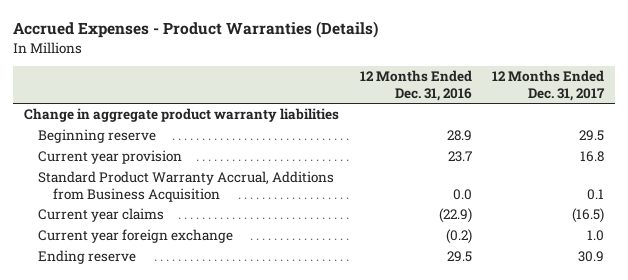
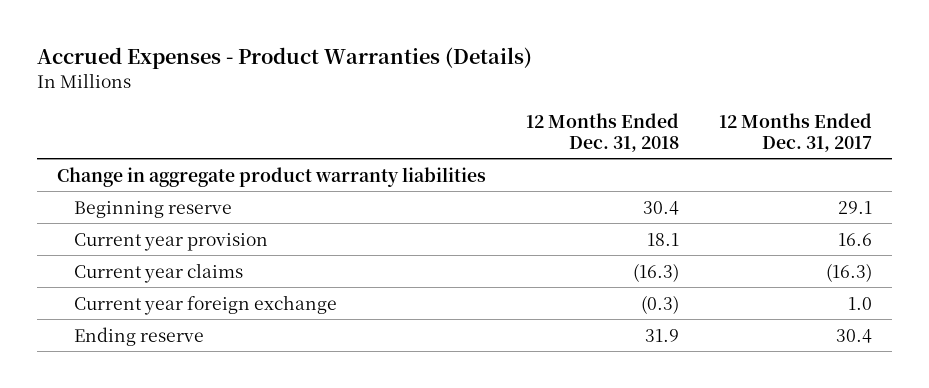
- | 12 Months Ended Dec. 31, 2016 | 12 Months Ended Dec. 31, 2017
+ | 12 Months Ended Dec. 31, 2018 | 12 Months Ended Dec. 31, 2017
- Beginning reserve | 28.9 | 29.5
- Current year provision | 23.7 | 16.8
- Standard Product Warranty Accrual, Additions from Business Acquisition | 0.0 | 0.1
- Current year claims | (22.9) | (16.5)
+ Beginning reserve | 30.4 | 29.1
+ Current year provision | 18.1 | 16.6
+ Current year claims | (16.3) | (16.3)
- Ending reserve | 29.5 | 30.9
+ Ending reserve | 31.9 | 30.4

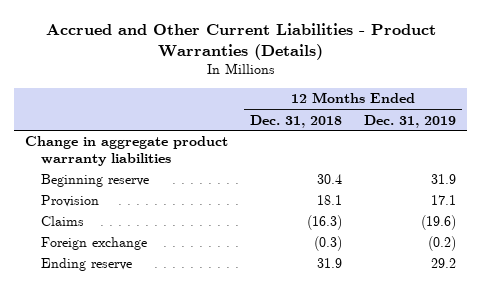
- Accrued Expenses - Product Warranties (Details)
+ Accrued and Other Current Liabilities - Product Warranties (Details)
- | 12 Months Ended Dec. 31, 2018 | 12 Months Ended Dec. 31, 2017
+ | 12 Months Ended Dec. 31, 2018 | 12 Months Ended Dec. 31, 2019
- Current year provision | 18.1 | 16.6
- Current year claims | (16.3) | (16.3)
- Current year foreign exchange | (0.3) | 1.0
+ Provision | 18.1 | 17.1
+ Claims | (16.3) | (19.6)
+ Foreign exchange | (0.3) | (0.2)

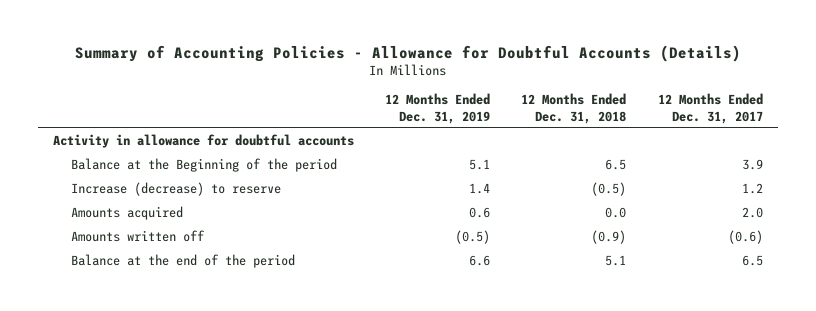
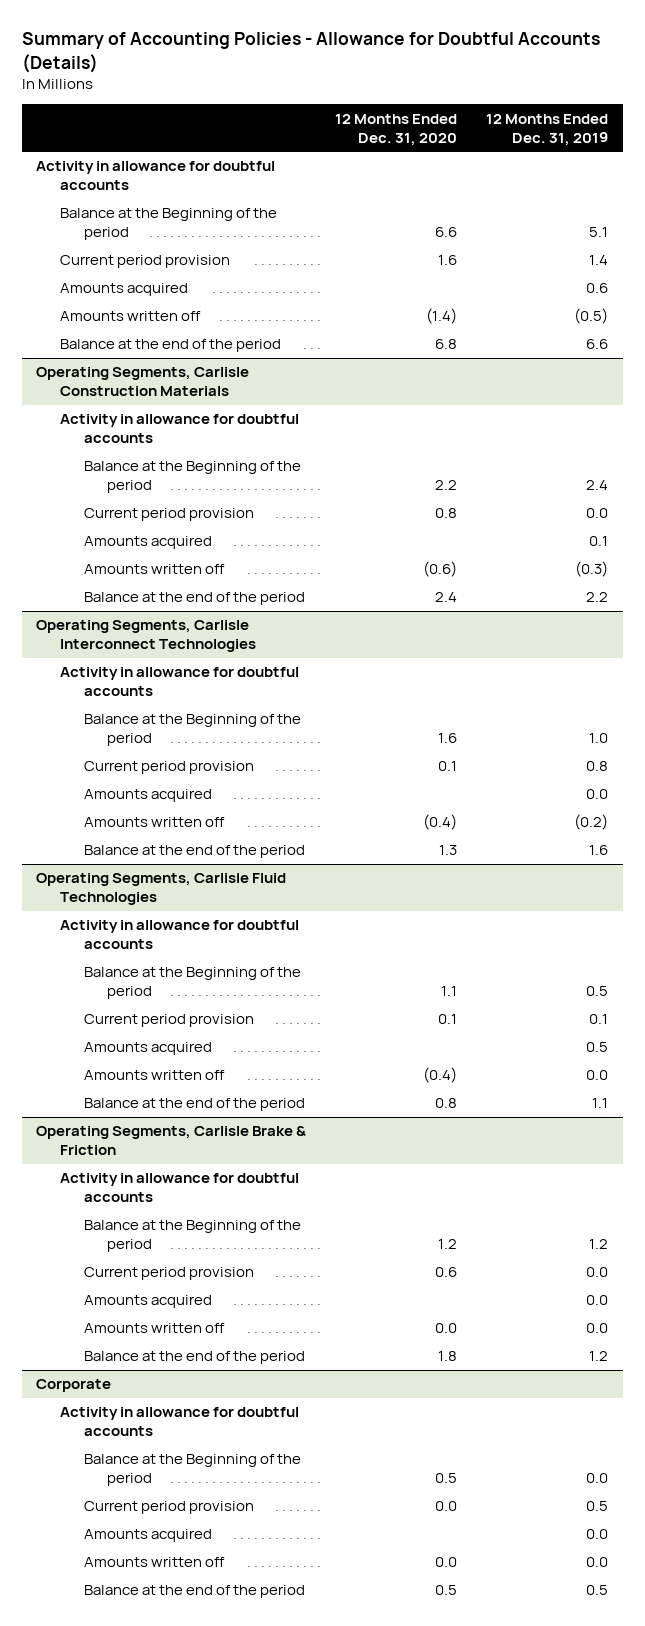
- | 12 Months Ended Dec. 31, 2019 | 12 Months Ended Dec. 31, 2018 | 12 Months Ended Dec. 31, 2017
+ | 12 Months Ended Dec. 31, 2020 | 12 Months Ended Dec. 31, 2019
- Increase (decrease) to reserve | 1.4 | (0.5) | 1.2
+ Current period provision | 1.6 | 1.4
+ Operating Segments, Carlisle Construction Materials
+ Activity in allowance for doubtful accounts
+ Balance at the Beginning of the period | 2.2 | 2.4
+ Current period provision | 0.8 | 0.0
+ Amounts acquired | | 0.1
+ Amounts written off | (0.6) | (0.3)
+ Balance at the end of the period | 2.4 | 2.2
+ Operating Segments, Carlisle Interconnect Technologies
+ Activity in allowance for doubtful accounts
+ Balance at the Beginning of the period | 1.6 | 1.0
+ Current period provision | 0.1 | 0.8
+ Amounts acquired | | 0.0
+ Amounts written off | (0.4) | (0.2)
+ Balance at the end of the period | 1.3 | 1.6
+ Operating Segments, Carlisle Fluid Technologies
+ Activity in allowance for doubtful accounts
+ Balance at the Beginning of the period | 1.1 | 0.5
+ Current period provision | 0.1 | 0.1
+ Amounts acquired | | 0.5
+ Amounts written off | (0.4) | 0.0
+ Balance at the end of the period | 0.8 | 1.1
+ Operating Segments, Carlisle Brake & Friction
+ Activity in allowance for doubtful accounts
+ Balance at the Beginning of the period | 1.2 | 1.2
+ Current period provision | 0.6 | 0.0
+ Amounts acquired | | 0.0
+ Amounts written off | 0.0 | 0.0
+ Balance at the end of the period | 1.8 | 1.2
+ Corporate
+ Activity in allowance for doubtful accounts
+ Balance at the Beginning of the period | 0.5 | 0.0
+ Current period provision | 0.0 | 0.5
+ Amounts acquired | | 0.0
+ Amounts written off | 0.0 | 0.0
+ Balance at the end of the period | 0.5 | 0.5

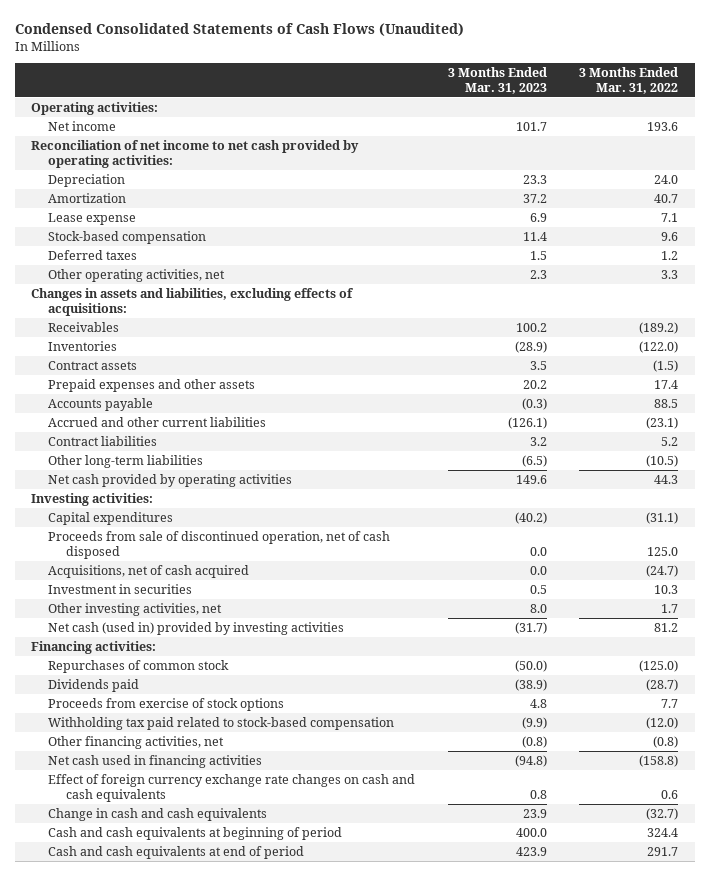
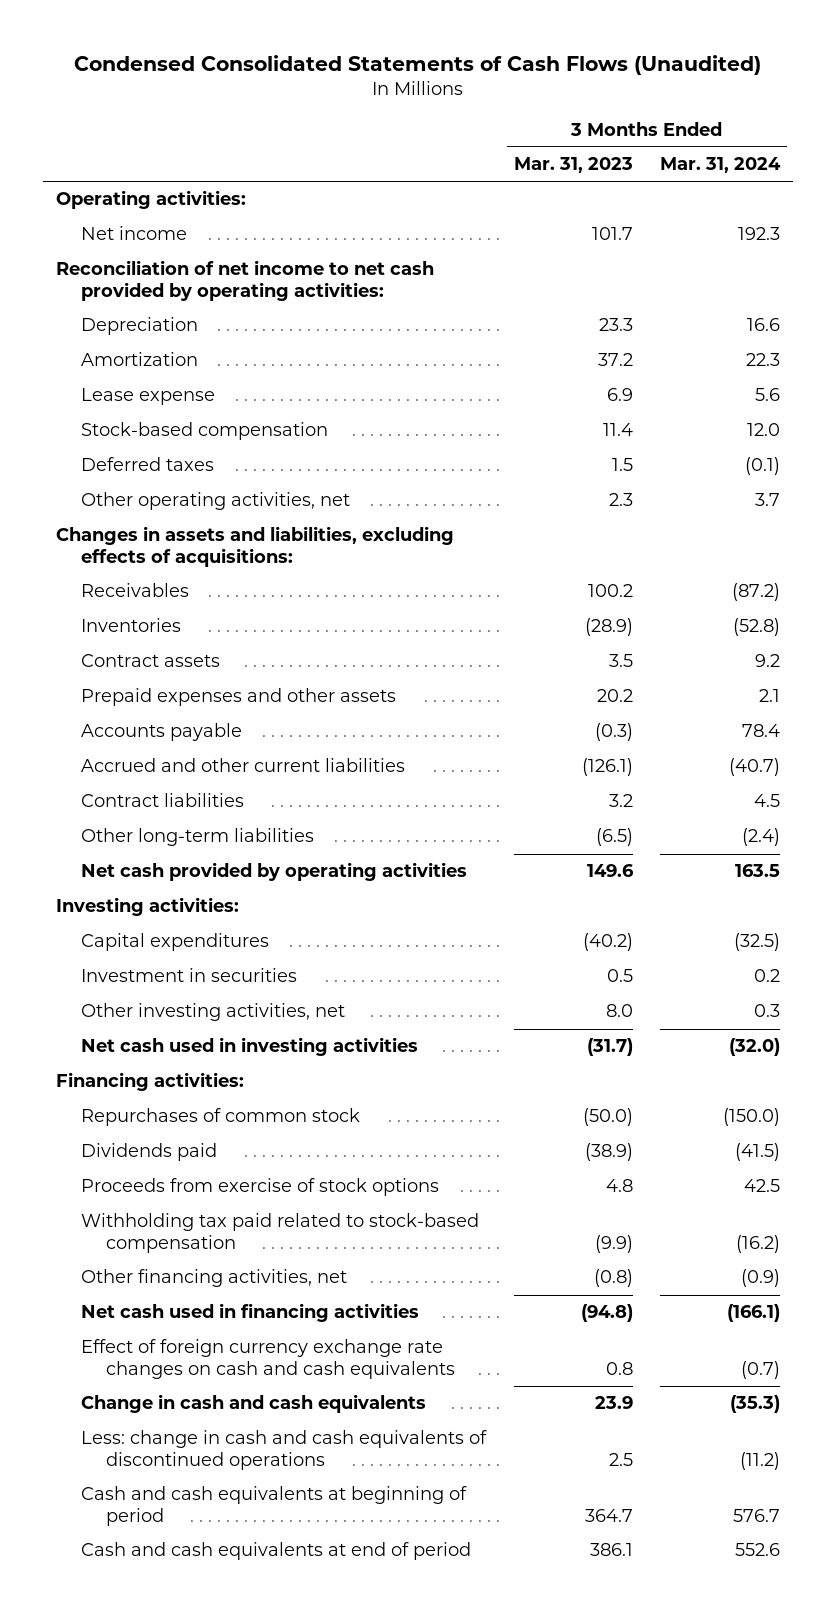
- | 3 Months Ended Mar. 31, 2023 | 3 Months Ended Mar. 31, 2022
+ | 3 Months Ended Mar. 31, 2023 | 3 Months Ended Mar. 31, 2024
- Proceeds from sale of discontinued operation, net of cash disposed | 0.0 | 125.0
- Acquisitions, net of cash acquired | 0.0 | (24.7)
- Net cash (used in) provided by investing activities | (31.7) | 81.2
+ Net cash used in investing activities | (31.7) | (32.0)
- Cash and cash equivalents at beginning of period | 400.0 | 324.4
- Cash and cash equivalents at end of period | 423.9 | 291.7
+ Less: change in cash and cash equivalents of discontinued operations | 2.5 | (11.2)
+ Cash and cash equivalents at beginning of period | 364.7 | 576.7
+ Cash and cash equivalents at end of period | 386.1 | 552.6

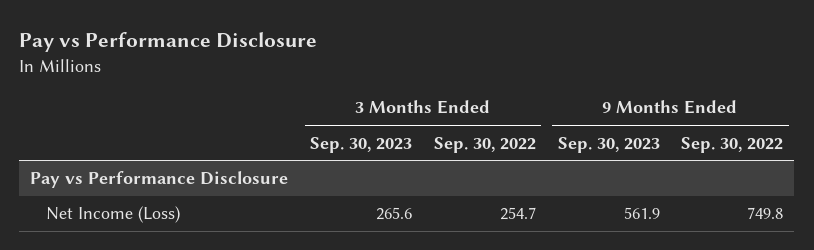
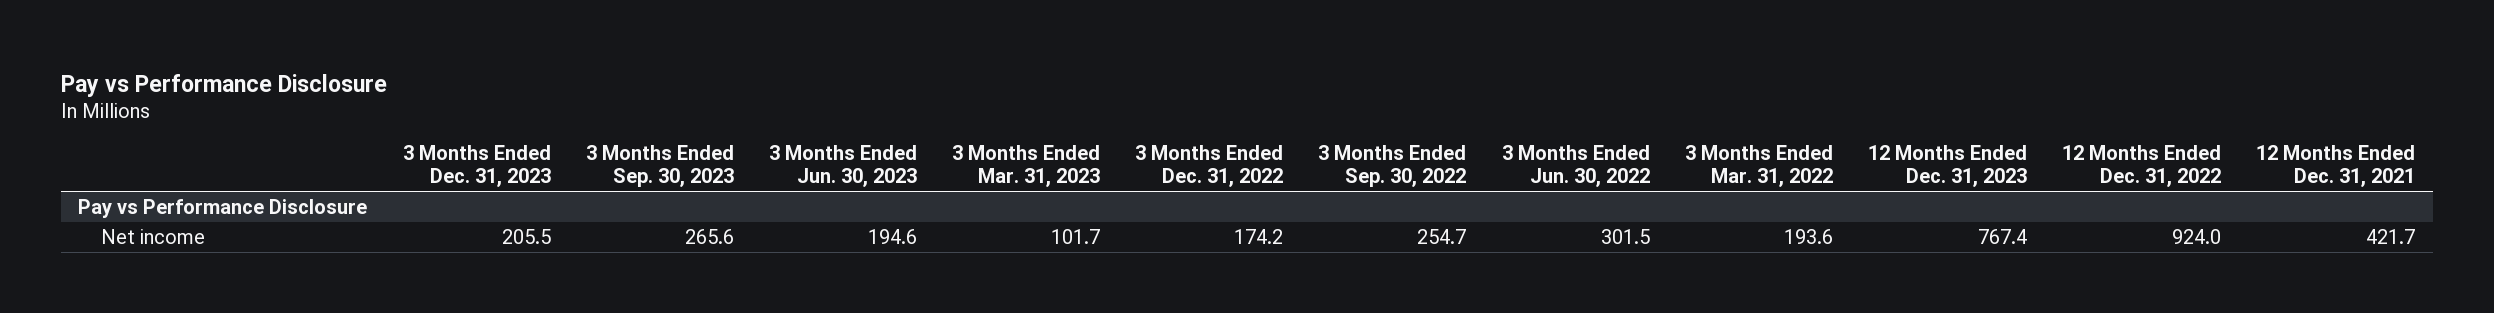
- | 3 Months Ended Sep. 30, 2023 | 3 Months Ended Sep. 30, 2022 | 9 Months Ended Sep. 30, 2023 | 9 Months Ended Sep. 30, 2022
+ | 3 Months Ended Dec. 31, 2023 | 3 Months Ended Sep. 30, 2023 | 3 Months Ended Jun. 30, 2023 | 3 Months Ended Mar. 31, 2023 | 3 Months Ended Dec. 31, 2022 | 3 Months Ended Sep. 30, 2022 | 3 Months Ended Jun. 30, 2022 | 3 Months Ended Mar. 31, 2022 | 12 Months Ended Dec. 31, 2023 | 12 Months Ended Dec. 31, 2022 | 12 Months Ended Dec. 31, 2021
- Net Income (Loss) | 265.6 | 254.7 | 561.9 | 749.8
+ Net income | 205.5 | 265.6 | 194.6 | 101.7 | 174.2 | 254.7 | 301.5 | 193.6 | 767.4 | 924.0 | 421.7

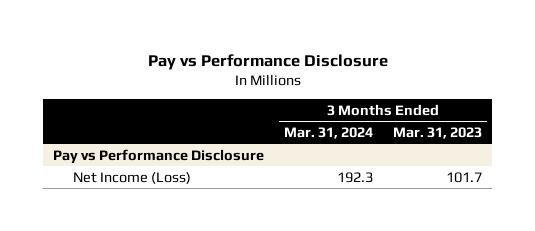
- | 3 Months Ended Dec. 31, 2023 | 3 Months Ended Sep. 30, 2023 | 3 Months Ended Jun. 30, 2023 | 3 Months Ended Mar. 31, 2023 | 3 Months Ended Dec. 31, 2022 | 3 Months Ended Sep. 30, 2022 | 3 Months Ended Jun. 30, 2022 | 3 Months Ended Mar. 31, 2022 | 12 Months Ended Dec. 31, 2023 | 12 Months Ended Dec. 31, 2022 | 12 Months Ended Dec. 31, 2021
+ | 3 Months Ended Mar. 31, 2024 | 3 Months Ended Mar. 31, 2023
- Net income | 205.5 | 265.6 | 194.6 | 101.7 | 174.2 | 254.7 | 301.5 | 193.6 | 767.4 | 924.0 | 421.7
+ Net Income (Loss) | 192.3 | 101.7

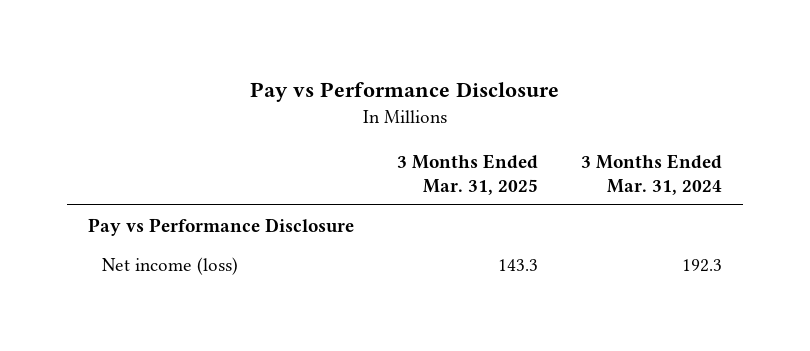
- | 3 Months Ended Mar. 31, 2024 | 3 Months Ended Mar. 31, 2023
+ | 3 Months Ended Mar. 31, 2025 | 3 Months Ended Mar. 31, 2024
- Net Income (Loss) | 192.3 | 101.7
+ Net income (loss) | 143.3 | 192.3

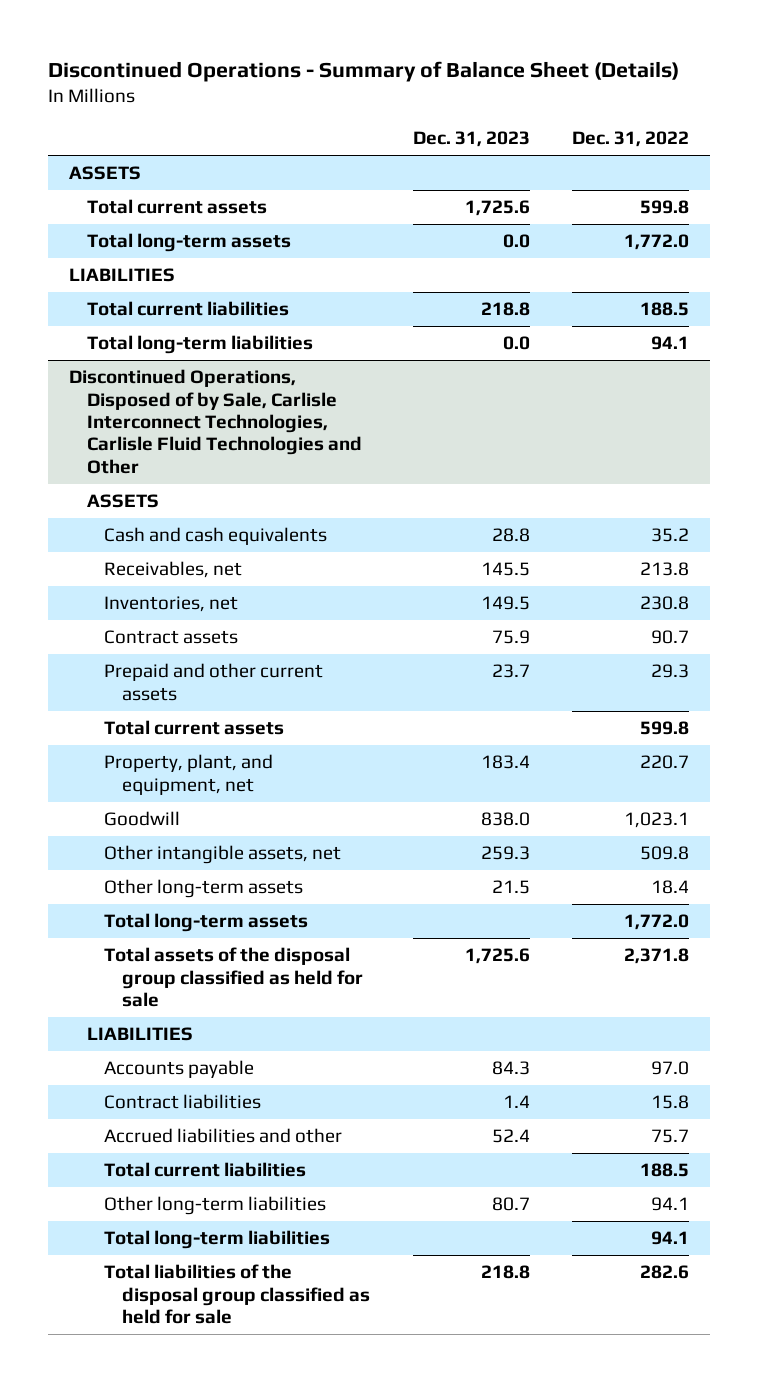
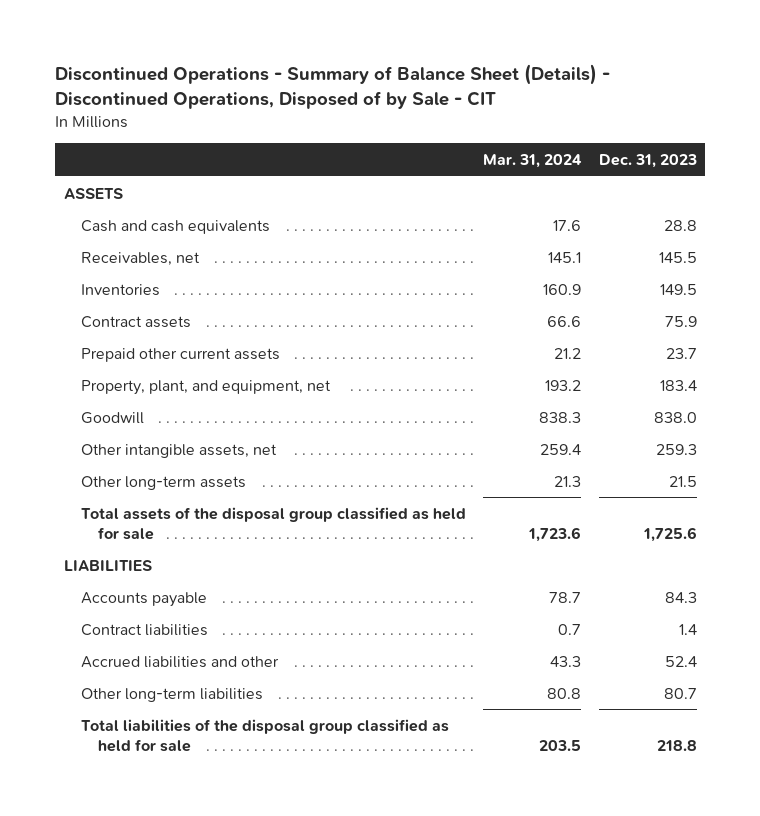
- Discontinued Operations - Summary of Balance Sheet (Details)
+ Discontinued Operations - Summary of Balance Sheet (Details) - Discontinued Operations, Disposed of by Sale - CIT
- | Dec. 31, 2023 | Dec. 31, 2022
+ | Mar. 31, 2024 | Dec. 31, 2023
- Total current assets | 1,725.6 | 599.8
- Total long-term assets | 0.0 | 1,772.0
- LIABILITIES
- Total current liabilities | 218.8 | 188.5
- Total long-term liabilities | 0.0 | 94.1
- Discontinued Operations, Disposed of by Sale, Carlisle Interconnect Technologies, Carlisle Fluid Technologies and Other
- ASSETS
- Inventories, net | 149.5 | 230.8
+ Inventories | 160.9 | 149.5
- Prepaid and other current assets | 23.7 | 29.3
- Total current assets | | 599.8
+ Prepaid other current assets | 21.2 | 23.7
- Total long-term assets | | 1,772.0
- Total current liabilities | | 188.5
- Total long-term liabilities | | 94.1

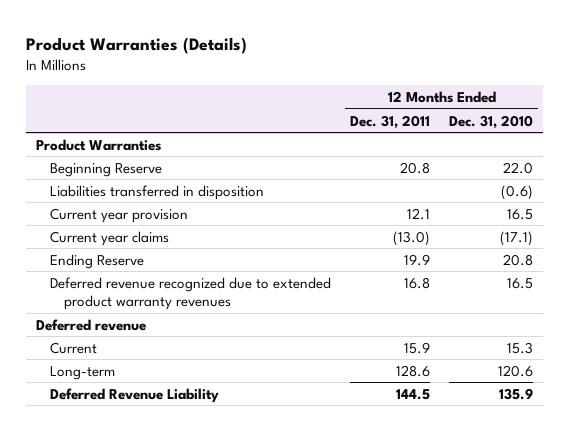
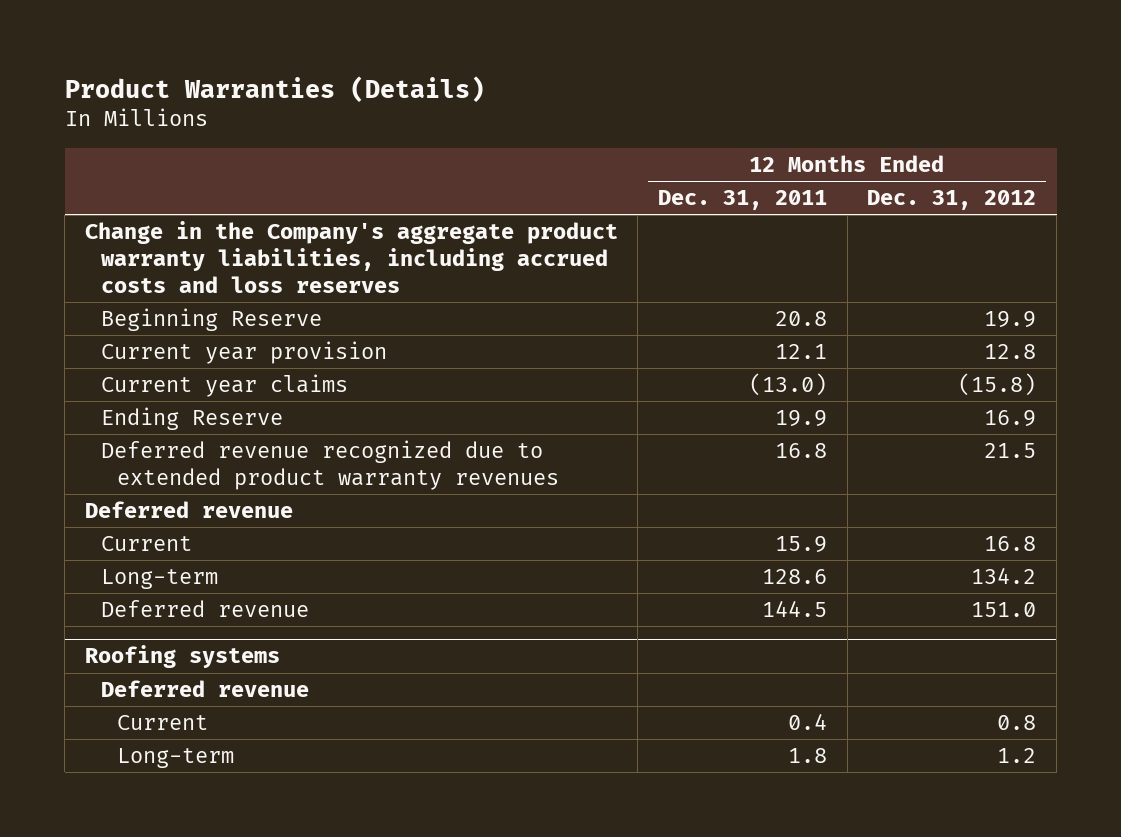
- | 12 Months Ended Dec. 31, 2011 | 12 Months Ended Dec. 31, 2010
+ | 12 Months Ended Dec. 31, 2011 | 12 Months Ended Dec. 31, 2012
- Product Warranties
+ Change in the Company's aggregate product warranty liabilities, including accrued costs and loss reserves
- Liabilities transferred in disposition | | (0.6)
- Deferred Revenue Liability | 144.5 | 135.9
+ Deferred revenue | 144.5 | 151.0
+ Roofing systems
+ Deferred revenue
+ Current | 0.4 | 0.8
+ Long-term | 1.8 | 1.2

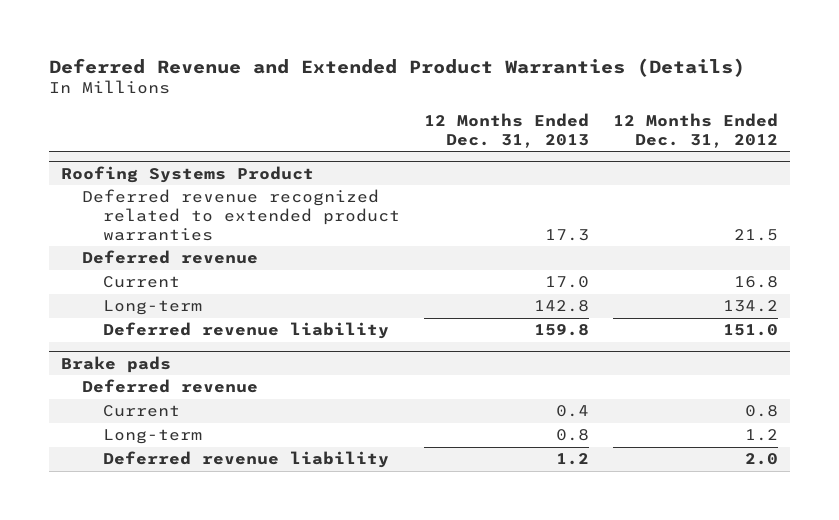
- Product Warranties (Details)
+ Deferred Revenue and Extended Product Warranties (Details)
- | 12 Months Ended Dec. 31, 2011 | 12 Months Ended Dec. 31, 2012
+ | 12 Months Ended Dec. 31, 2013 | 12 Months Ended Dec. 31, 2012
- Change in the Company's aggregate product warranty liabilities, including accrued costs and loss reserves
- Beginning Reserve | 20.8 | 19.9
- Current year provision | 12.1 | 12.8
- Current year claims | (13.0) | (15.8)
- Ending Reserve | 19.9 | 16.9
- Deferred revenue recognized due to extended product warranty revenues | 16.8 | 21.5
+ Roofing Systems Product
+ Deferred revenue recognized related to extended product warranties | 17.3 | 21.5
- Deferred revenue | 144.5 | 151.0
- Roofing systems
+ Deferred revenue liability | 159.8 | 151.0
+ Brake pads
+ Deferred revenue liability | 1.2 | 2.0

